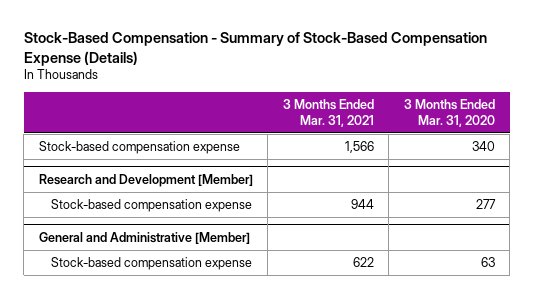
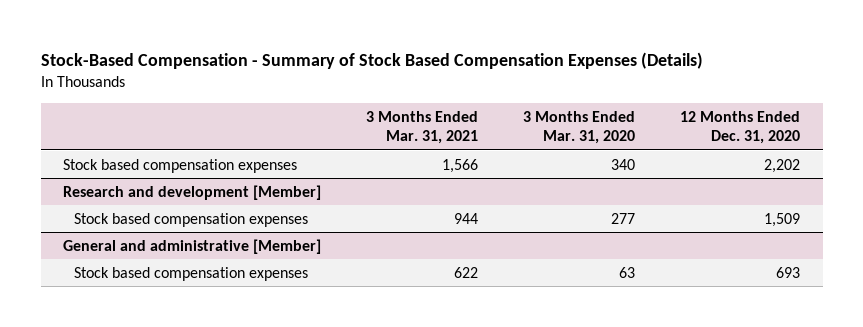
- Stock-Based Compensation - Summary of Stock-Based Compensation Expense (Details)
+ Stock-Based Compensation - Summary of Stock Based Compensation Expenses (Details)
- | 3 Months Ended Mar. 31, 2021 | 3 Months Ended Mar. 31, 2020
+ | 3 Months Ended Mar. 31, 2021 | 3 Months Ended Mar. 31, 2020 | 12 Months Ended Dec. 31, 2020
- Stock-based compensation expense | 1,566 | 340
- Research and Development [Member]
- Stock-based compensation expense | 944 | 277
- General and Administrative [Member]
- Stock-based compensation expense | 622 | 63
+ Stock based compensation expenses | 1,566 | 340 | 2,202
+ Research and development [Member]
+ Stock based compensation expenses | 944 | 277 | 1,509
+ General and administrative [Member]
+ Stock based compensation expenses | 622 | 63 | 693

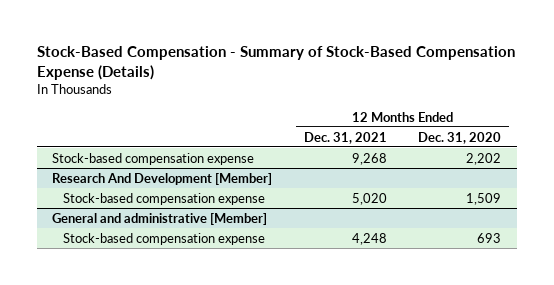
- Stock-Based Compensation - Summary of Stock Based Compensation Expenses (Details)
+ Stock-Based Compensation - Summary of Stock-Based Compensation Expense (Details)
- | 3 Months Ended Mar. 31, 2021 | 3 Months Ended Mar. 31, 2020 | 12 Months Ended Dec. 31, 2020
+ | 12 Months Ended Dec. 31, 2021 | 12 Months Ended Dec. 31, 2020
- Stock based compensation expenses | 1,566 | 340 | 2,202
- Research and development [Member]
- Stock based compensation expenses | 944 | 277 | 1,509
+ Stock-based compensation expense | 9,268 | 2,202
+ Research And Development [Member]
+ Stock-based compensation expense | 5,020 | 1,509
@ General and administrative [Member]
- Stock based compensation expenses | 622 | 63 | 693
+ Stock-based compensation expense | 4,248 | 693

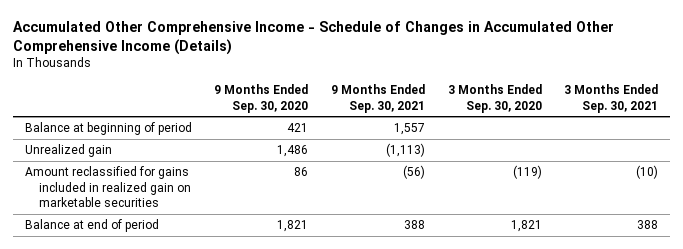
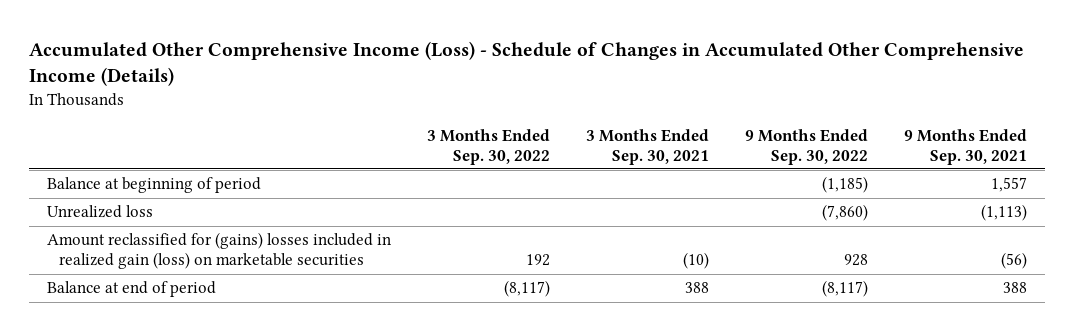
- Accumulated Other Comprehensive Income - Schedule of Changes in Accumulated Other Comprehensive Income (Details)
+ Accumulated Other Comprehensive Income (Loss) - Schedule of Changes in Accumulated Other Comprehensive Income (Details)
- | 9 Months Ended Sep. 30, 2020 | 9 Months Ended Sep. 30, 2021 | 3 Months Ended Sep. 30, 2020 | 3 Months Ended Sep. 30, 2021
+ | 3 Months Ended Sep. 30, 2022 | 3 Months Ended Sep. 30, 2021 | 9 Months Ended Sep. 30, 2022 | 9 Months Ended Sep. 30, 2021
- Unrealized gain | 1,486 | (1,113) | |
- Amount reclassified for gains included in realized gain on marketable securities | 86 | (56) | (119) | (10)
+ Unrealized loss | | | (7,860) | (1,113)
+ Amount reclassified for (gains) losses included in realized gain (loss) on marketable securities | 192 | (10) | 928 | (56)

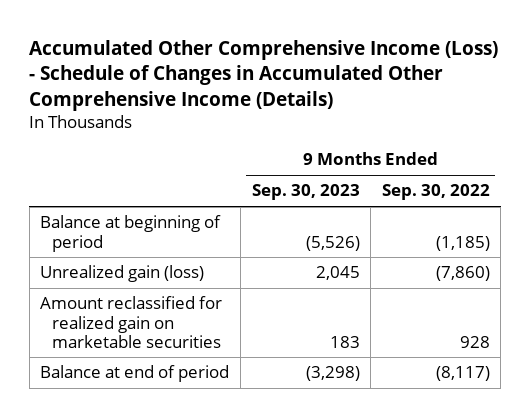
- | 3 Months Ended Sep. 30, 2022 | 3 Months Ended Sep. 30, 2021 | 9 Months Ended Sep. 30, 2022 | 9 Months Ended Sep. 30, 2021
+ | 9 Months Ended Sep. 30, 2023 | 9 Months Ended Sep. 30, 2022
- Unrealized loss | | | (7,860) | (1,113)
- Amount reclassified for (gains) losses included in realized gain (loss) on marketable securities | 192 | (10) | 928 | (56)
+ Unrealized gain (loss) | 2,045 | (7,860)
+ Amount reclassified for realized gain on marketable securities | 183 | 928

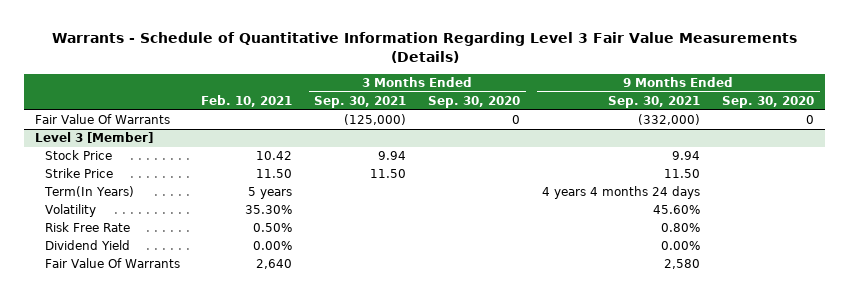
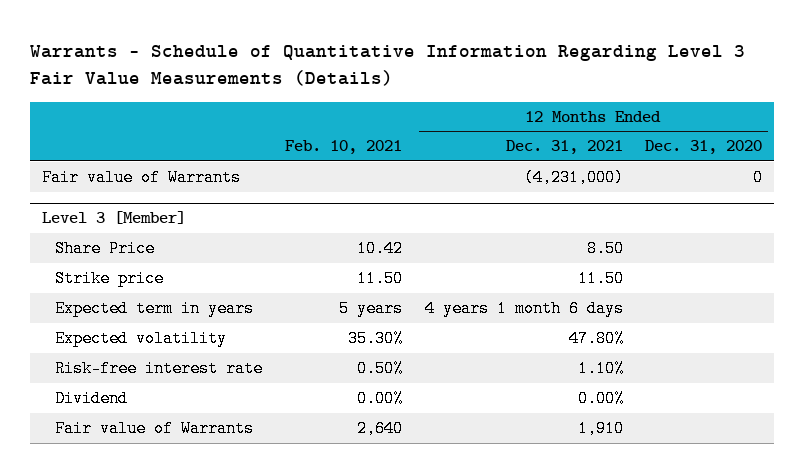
- | Feb. 10, 2021 | 3 Months Ended Sep. 30, 2021 | 3 Months Ended Sep. 30, 2020 | 9 Months Ended Sep. 30, 2021 | 9 Months Ended Sep. 30, 2020
+ | Feb. 10, 2021 | 12 Months Ended Dec. 31, 2021 | 12 Months Ended Dec. 31, 2020
- Fair Value Of Warrants | | (125,000) | 0 | (332,000) | 0
+ Fair value of Warrants | | (4,231,000) | 0
@ Level 3 [Member]
- Stock Price | 10.42 | 9.94 | | 9.94 |
- Strike Price | 11.50 | 11.50 | | 11.50 |
- Term(In Years) | 5 years | | | 4 years 4 months 24 days |
- Volatility | 35.30% | | | 45.60% |
- Risk Free Rate | 0.50% | | | 0.80% |
- Dividend Yield | 0.00% | | | 0.00% |
- Fair Value Of Warrants | 2,640 | | | 2,580 |
+ Share Price | 10.42 | 8.50 |
+ Strike price | 11.50 | 11.50 |
+ Expected term in years | 5 years | 4 years 1 month 6 days |
+ Expected volatility | 35.30% | 47.80% |
+ Risk-free interest rate | 0.50% | 1.10% |
+ Dividend | 0.00% | 0.00% |
+ Fair value of Warrants | 2,640 | 1,910 |

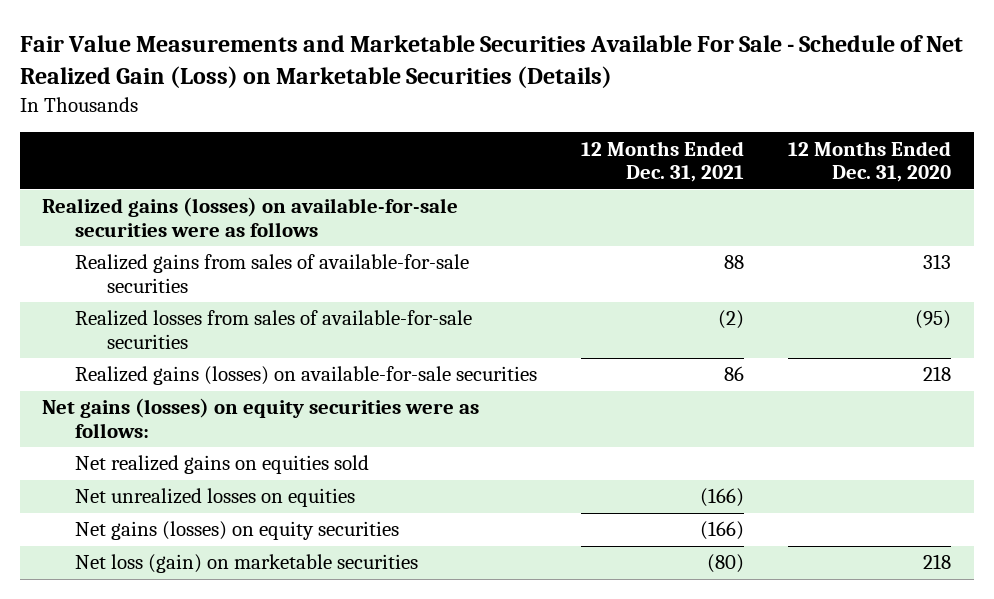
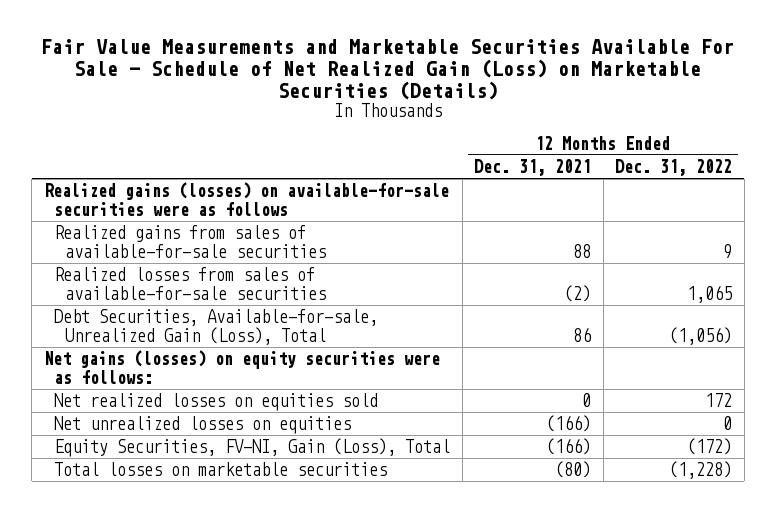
- | 12 Months Ended Dec. 31, 2021 | 12 Months Ended Dec. 31, 2020
+ | 12 Months Ended Dec. 31, 2021 | 12 Months Ended Dec. 31, 2022
- Realized gains (losses) on available-for-sale securities | 86 | 218
+ Debt Securities, Available-for-sale, Unrealized Gain (Loss), Total | 86 | (1,056)
- Net realized gains on equities sold
+ Net realized losses on equities sold | 0 | 172
- Net gains (losses) on equity securities | (166) |
- Net loss (gain) on marketable securities | (80) | 218
+ Equity Securities, FV-NI, Gain (Loss), Total | (166) | (172)
+ Total losses on marketable securities | (80) | (1,228)

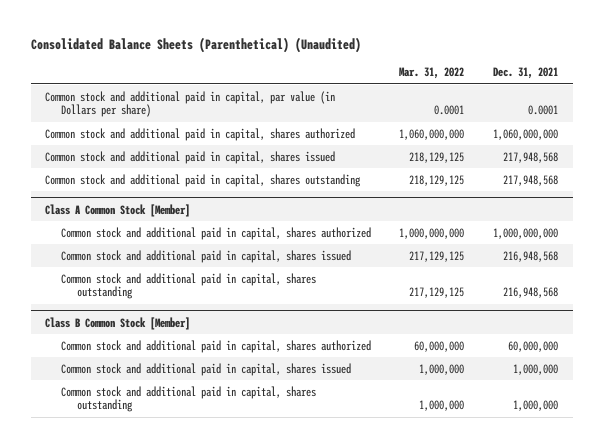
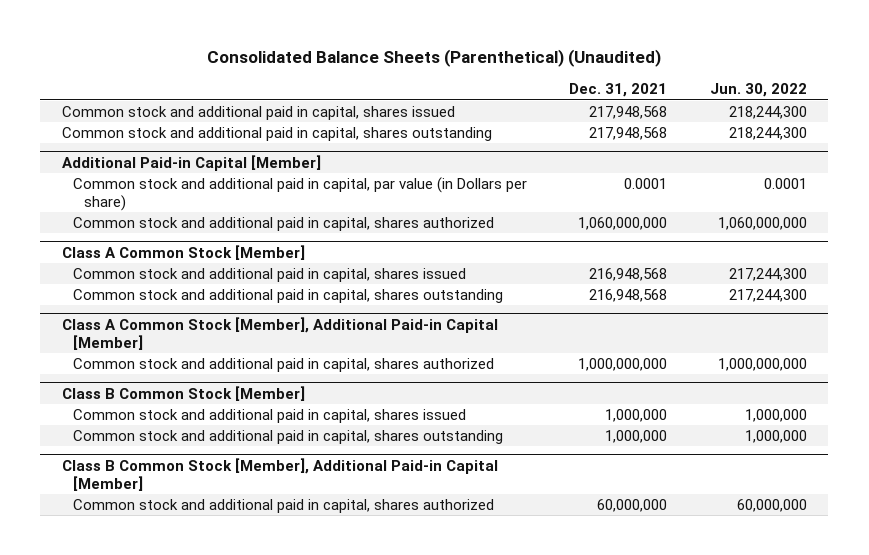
- | Mar. 31, 2022 | Dec. 31, 2021
+ | Dec. 31, 2021 | Jun. 30, 2022
- Common stock and additional paid in capital, par value (in Dollars per share) | 0.0001 | 0.0001
- Common stock and additional paid in capital, shares authorized | 1,060,000,000 | 1,060,000,000
+ Additional Paid-in Capital [Member]
+ Common stock and additional paid in capital, par value (in Dollars per share) | 0.0001 | 0.0001
+ Common stock and additional paid in capital, shares authorized | 1,060,000,000 | 1,060,000,000
@ Class A Common Stock [Member]
- Common stock and additional paid in capital, shares authorized | 1,000,000,000 | 1,000,000,000
+ Class A Common Stock [Member], Additional Paid-in Capital [Member]
+ Common stock and additional paid in capital, shares authorized | 1,000,000,000 | 1,000,000,000
@ Class B Common Stock [Member]
- Common stock and additional paid in capital, shares authorized | 60,000,000 | 60,000,000
+ Class B Common Stock [Member], Additional Paid-in Capital [Member]
+ Common stock and additional paid in capital, shares authorized | 60,000,000 | 60,000,000

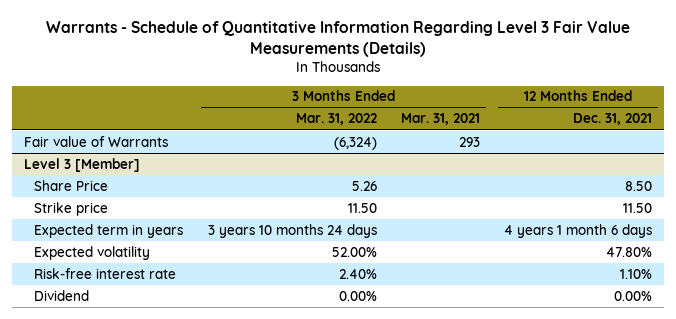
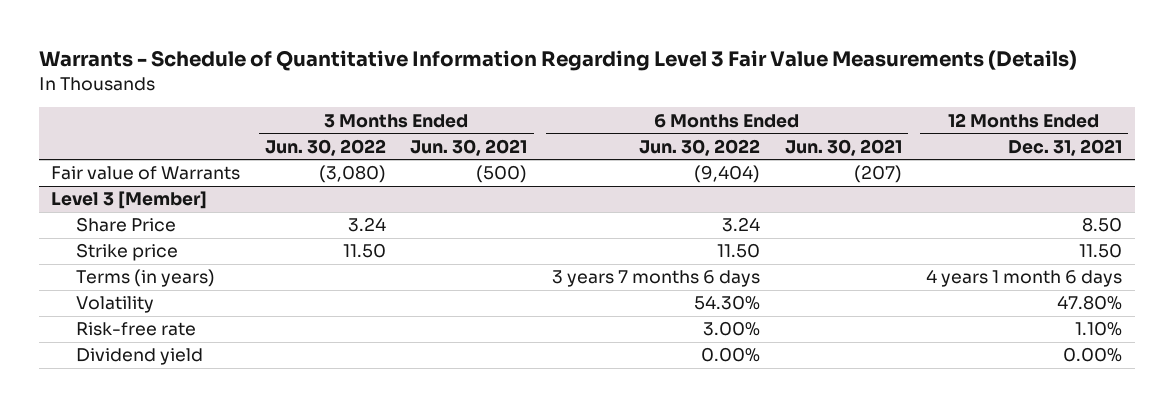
- | 3 Months Ended Mar. 31, 2022 | 3 Months Ended Mar. 31, 2021 | 12 Months Ended Dec. 31, 2021
+ | 3 Months Ended Jun. 30, 2022 | 3 Months Ended Jun. 30, 2021 | 6 Months Ended Jun. 30, 2022 | 6 Months Ended Jun. 30, 2021 | 12 Months Ended Dec. 31, 2021
@ Level 3 [Member]
- Expected term in years | 3 years 10 months 24 days | | 4 years 1 month 6 days
- Expected volatility | 52.00% | | 47.80%
- Risk-free interest rate | 2.40% | | 1.10%
- Dividend | 0.00% | | 0.00%
+ Terms (in years) | | | 3 years 7 months 6 days | | 4 years 1 month 6 days
+ Volatility | | | 54.30% | | 47.80%
+ Risk-free rate | | | 3.00% | | 1.10%
+ Dividend yield | | | 0.00% | | 0.00%

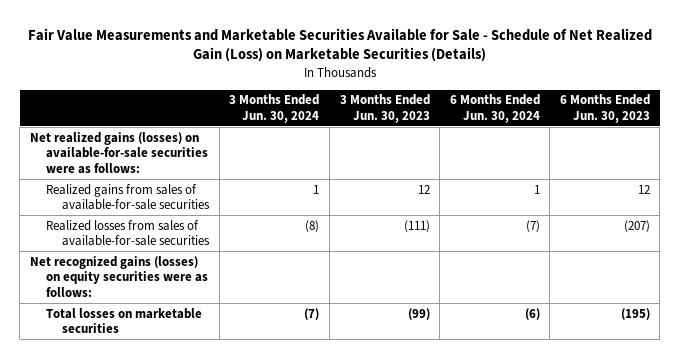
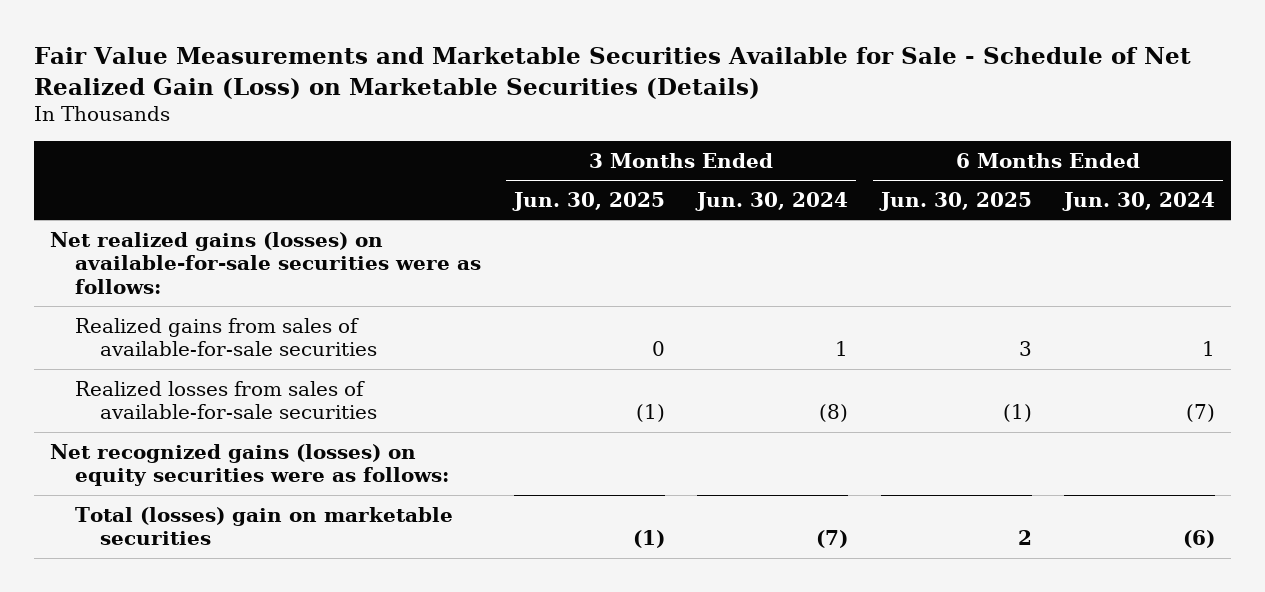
- | 3 Months Ended Jun. 30, 2024 | 3 Months Ended Jun. 30, 2023 | 6 Months Ended Jun. 30, 2024 | 6 Months Ended Jun. 30, 2023
+ | 3 Months Ended Jun. 30, 2025 | 3 Months Ended Jun. 30, 2024 | 6 Months Ended Jun. 30, 2025 | 6 Months Ended Jun. 30, 2024
- Total losses on marketable securities | (7) | (99) | (6) | (195)
+ Total (losses) gain on marketable securities | (1) | (7) | 2 | (6)

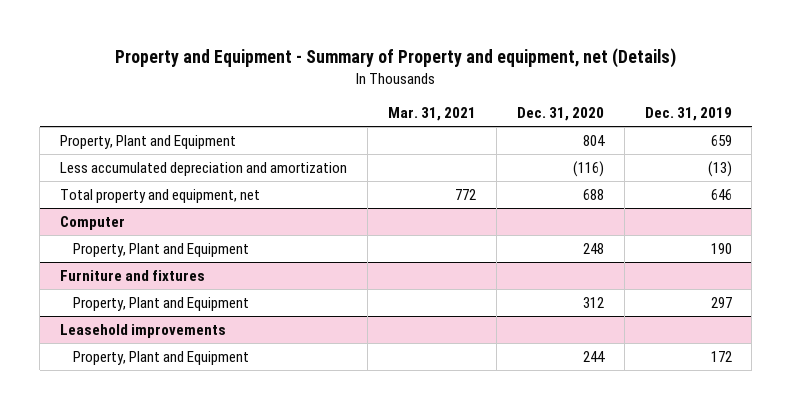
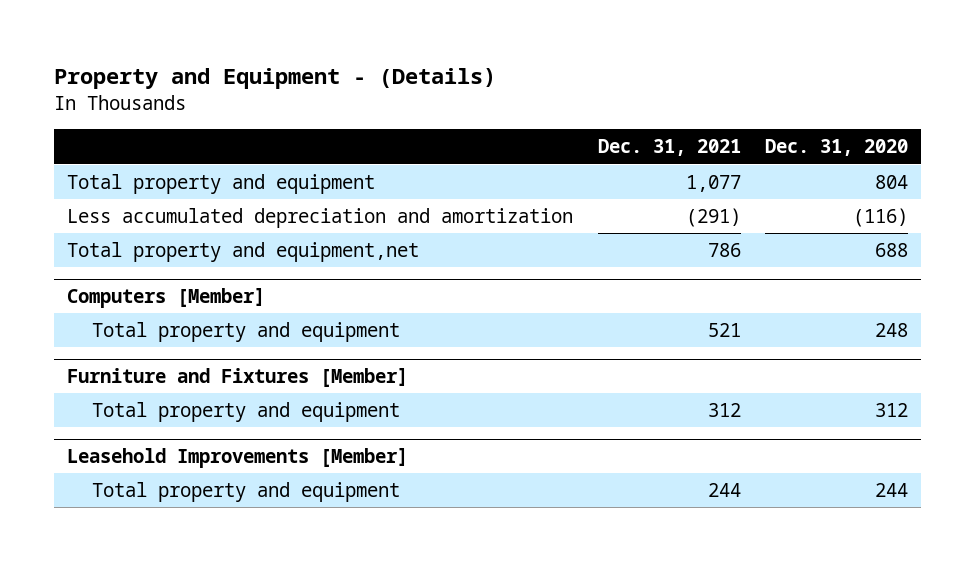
- Property and Equipment - Summary of Property and equipment, net (Details)
+ Property and Equipment - (Details)
- | Mar. 31, 2021 | Dec. 31, 2020 | Dec. 31, 2019
+ | Dec. 31, 2021 | Dec. 31, 2020
- Property, Plant and Equipment | | 804 | 659
+ Total property and equipment | 1,077 | 804
- Total property and equipment, net | 772 | 688 | 646
- Computer
- Property, Plant and Equipment | | 248 | 190
- Furniture and fixtures
- Property, Plant and Equipment | | 312 | 297
- Leasehold improvements
- Property, Plant and Equipment | | 244 | 172
+ Total property and equipment,net | 786 | 688
+ Computers [Member]
+ Total property and equipment | 521 | 248
+ Furniture and Fixtures [Member]
+ Total property and equipment | 312 | 312
+ Leasehold Improvements [Member]
+ Total property and equipment | 244 | 244

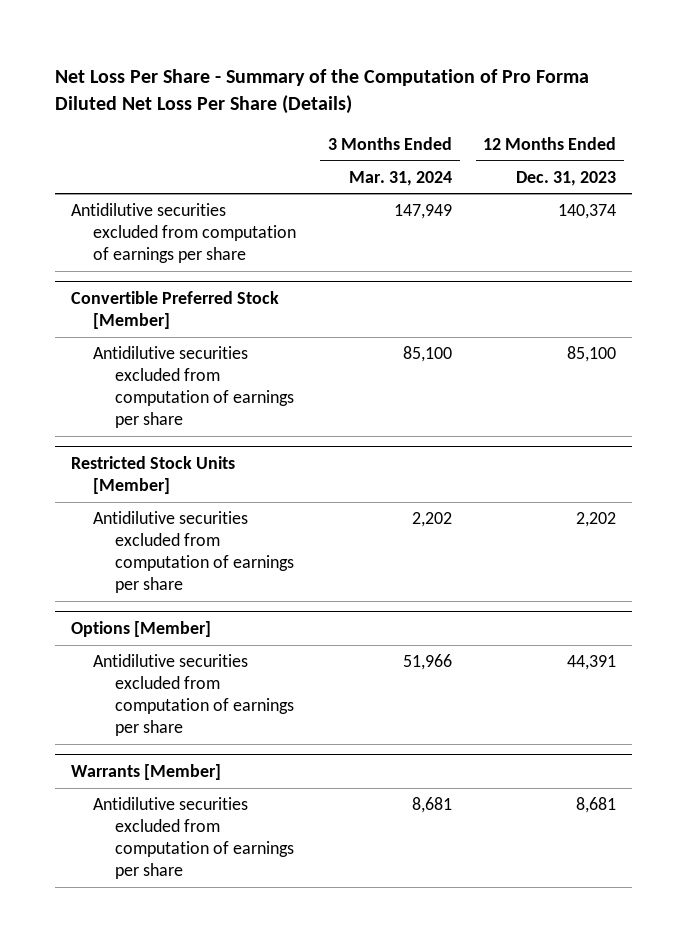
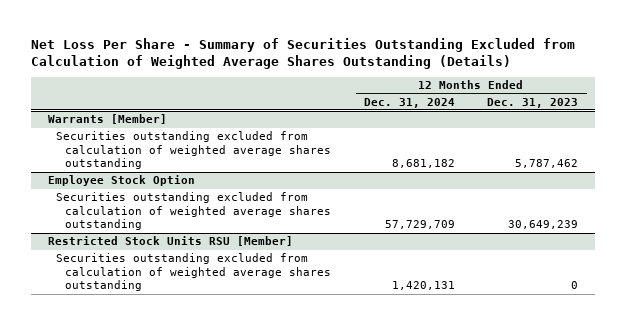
- Net Loss Per Share - Summary of the Computation of Pro Forma Diluted Net Loss Per Share (Details)
+ Net Loss Per Share - Summary of Securities Outstanding Excluded from Calculation of Weighted Average Shares Outstanding (Details)
- | 3 Months Ended Mar. 31, 2024 | 12 Months Ended Dec. 31, 2023
+ | 12 Months Ended Dec. 31, 2024 | 12 Months Ended Dec. 31, 2023
- Antidilutive securities excluded from computation of earnings per share | 147,949 | 140,374
- Convertible Preferred Stock [Member]
- Antidilutive securities excluded from computation of earnings per share | 85,100 | 85,100
- Restricted Stock Units [Member]
- Antidilutive securities excluded from computation of earnings per share | 2,202 | 2,202
- Options [Member]
- Antidilutive securities excluded from computation of earnings per share | 51,966 | 44,391
@ Warrants [Member]
- Antidilutive securities excluded from computation of earnings per share | 8,681 | 8,681
+ Securities outstanding excluded from calculation of weighted average shares outstanding | 8,681,182 | 5,787,462
+ Employee Stock Option
+ Securities outstanding excluded from calculation of weighted average shares outstanding | 57,729,709 | 30,649,239
+ Restricted Stock Units RSU [Member]
+ Securities outstanding excluded from calculation of weighted average shares outstanding | 1,420,131 | 0

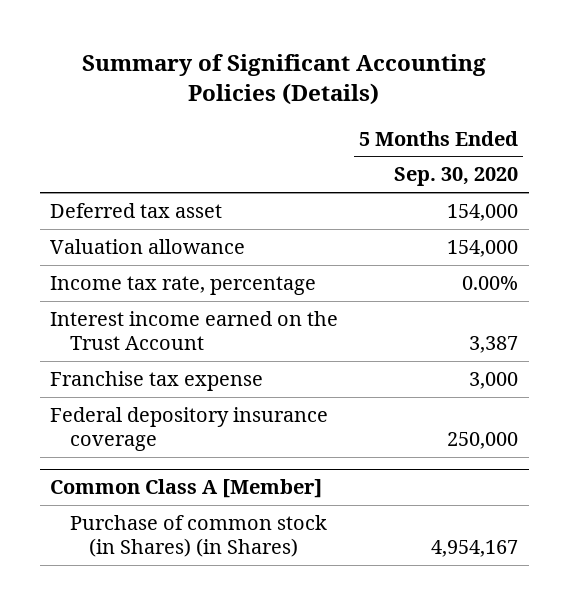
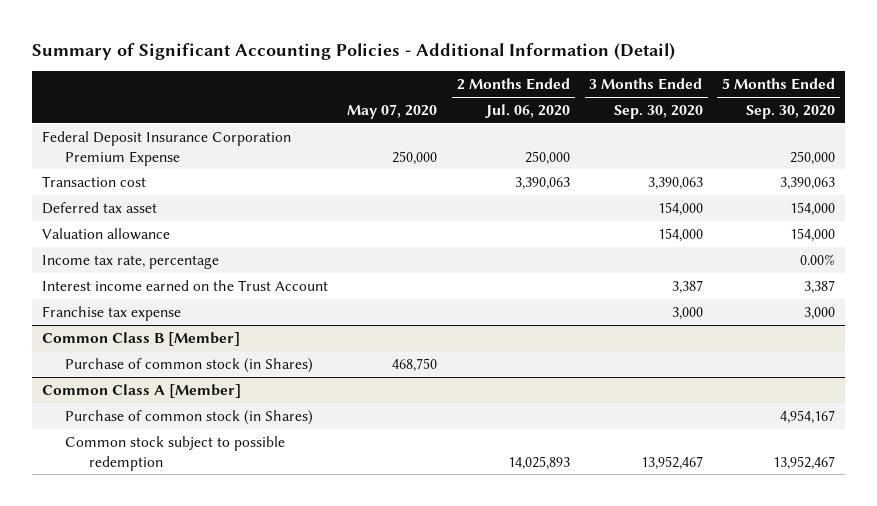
- Summary of Significant Accounting Policies (Details)
+ Summary of Significant Accounting Policies - Additional Information (Detail)
- | 5 Months Ended Sep. 30, 2020
+ | May 07, 2020 | 2 Months Ended Jul. 06, 2020 | 3 Months Ended Sep. 30, 2020 | 5 Months Ended Sep. 30, 2020
+ Federal Deposit Insurance Corporation Premium Expense | 250,000 | 250,000 | | 250,000
+ Transaction cost | | 3,390,063 | 3,390,063 | 3,390,063
- Federal depository insurance coverage | 250,000
+ Common Class B [Member]
+ Purchase of common stock (in Shares) | 468,750 | | |
@ Common Class A [Member]
- Purchase of common stock (in Shares) (in Shares) | 4,954,167
+ Purchase of common stock (in Shares) | | | | 4,954,167
+ Common stock subject to possible redemption | | 14,025,893 | 13,952,467 | 13,952,467

